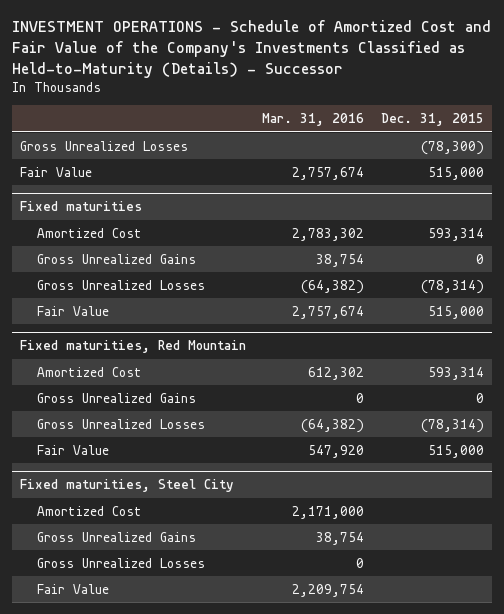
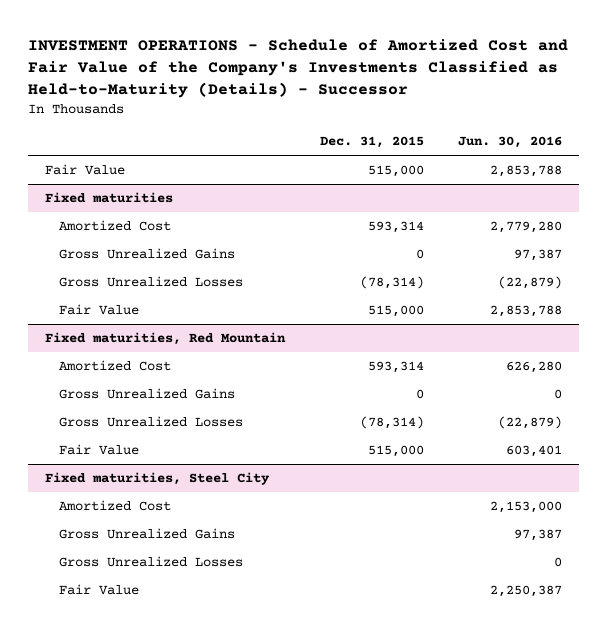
- | Mar. 31, 2016 | Dec. 31, 2015
+ | Dec. 31, 2015 | Jun. 30, 2016
- Gross Unrealized Losses | | (78,300)

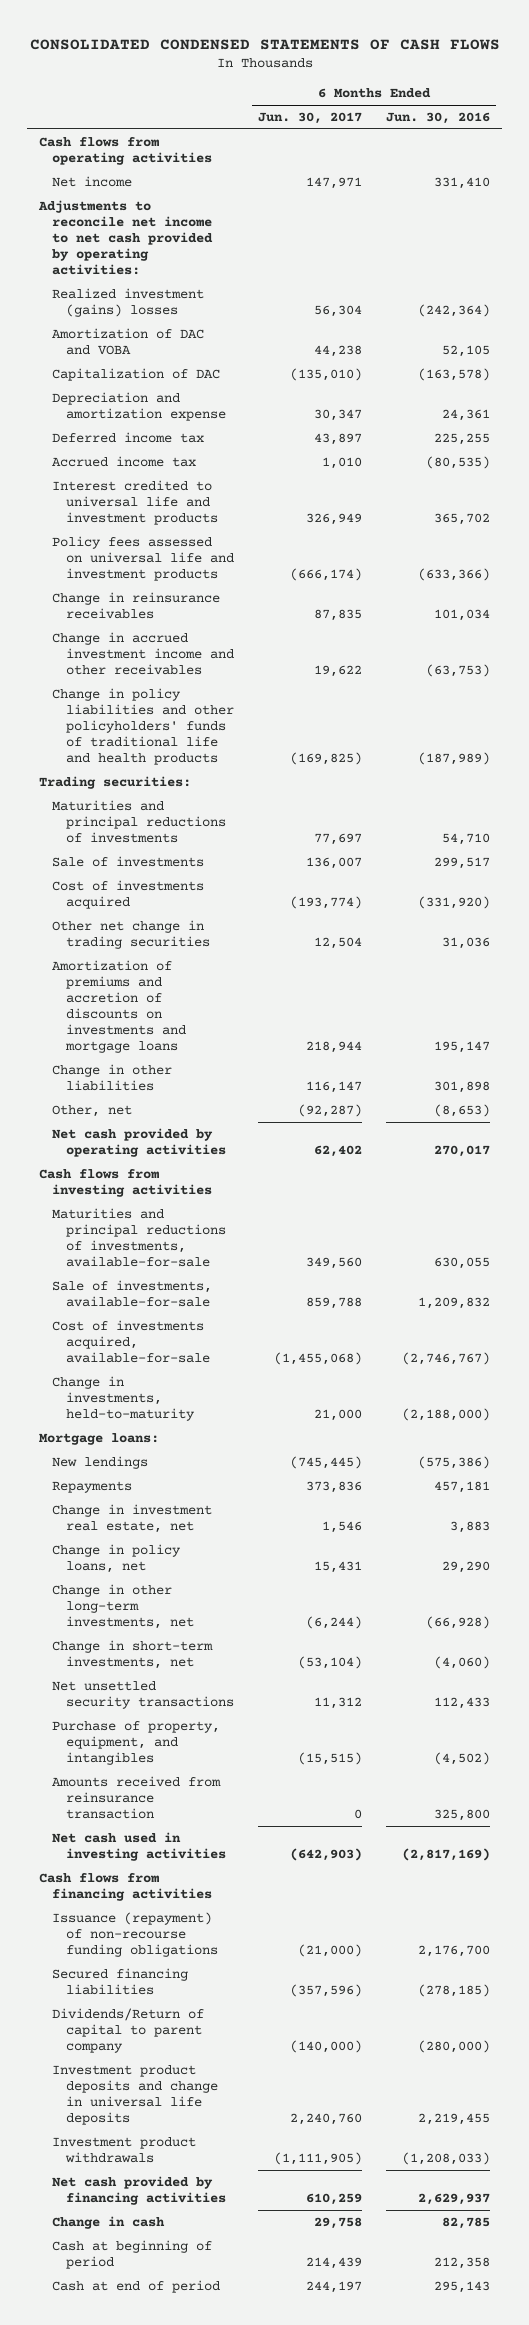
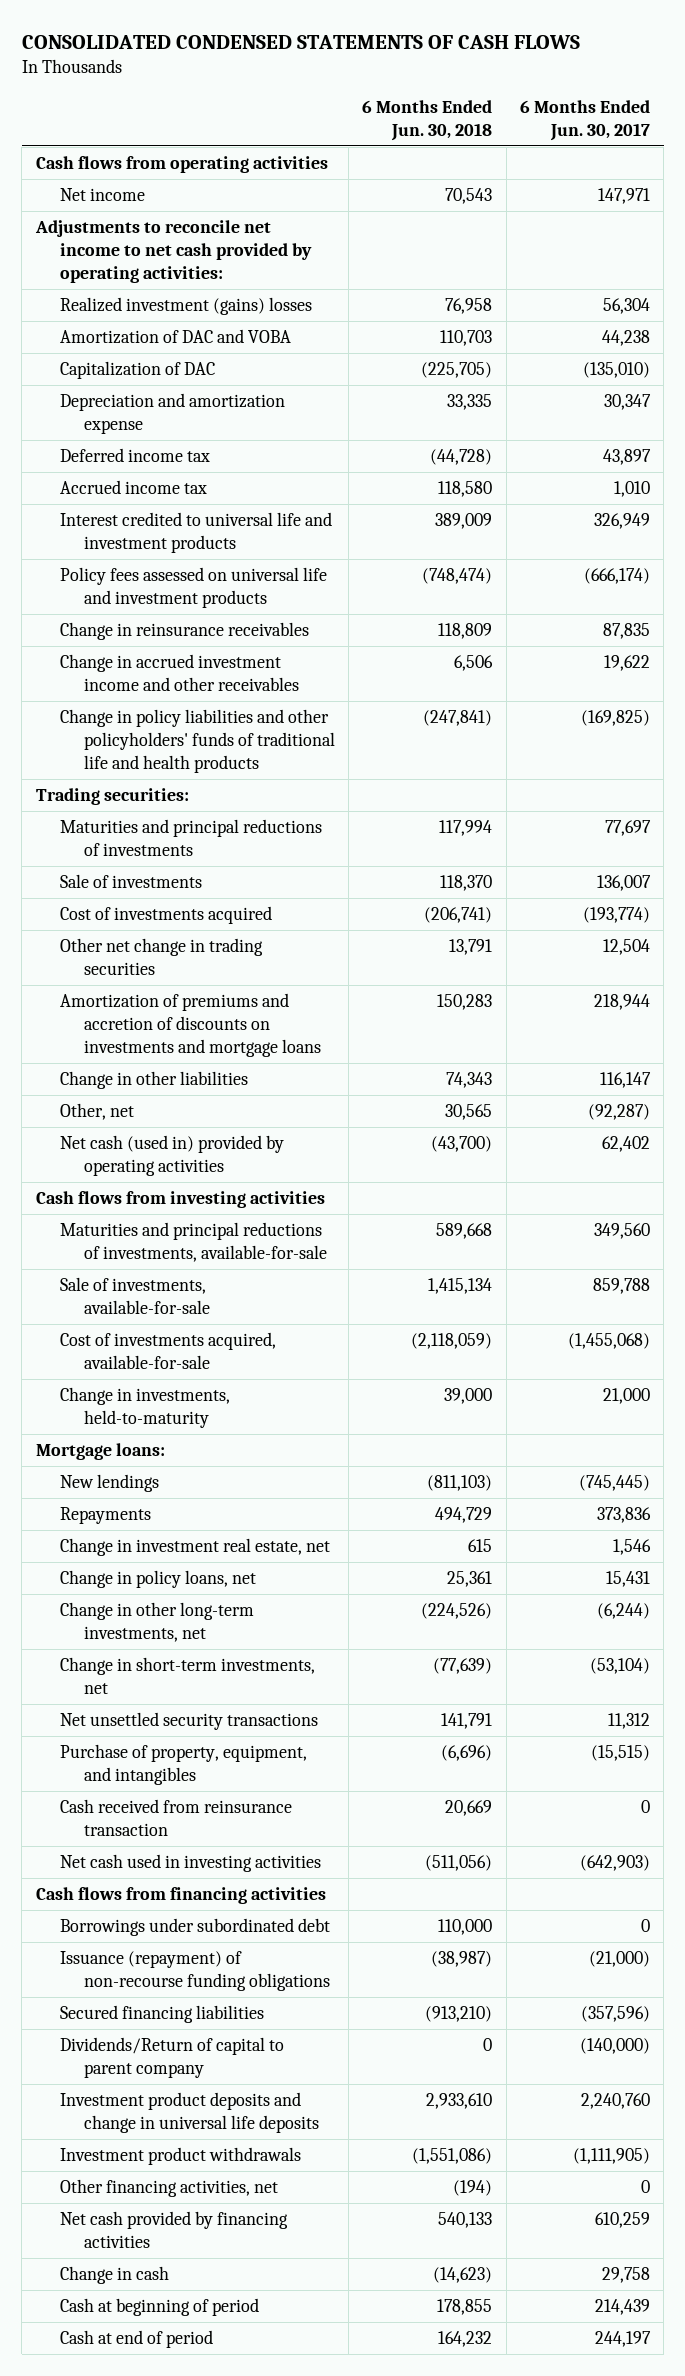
- | 6 Months Ended Jun. 30, 2017 | 6 Months Ended Jun. 30, 2016
+ | 6 Months Ended Jun. 30, 2018 | 6 Months Ended Jun. 30, 2017
- Net cash provided by operating activities | 62,402 | 270,017
+ Net cash (used in) provided by operating activities | (43,700) | 62,402
- Amounts received from reinsurance transaction | 0 | 325,800
+ Cash received from reinsurance transaction | 20,669 | 0
+ Borrowings under subordinated debt | 110,000 | 0
+ Other financing activities, net | (194) | 0

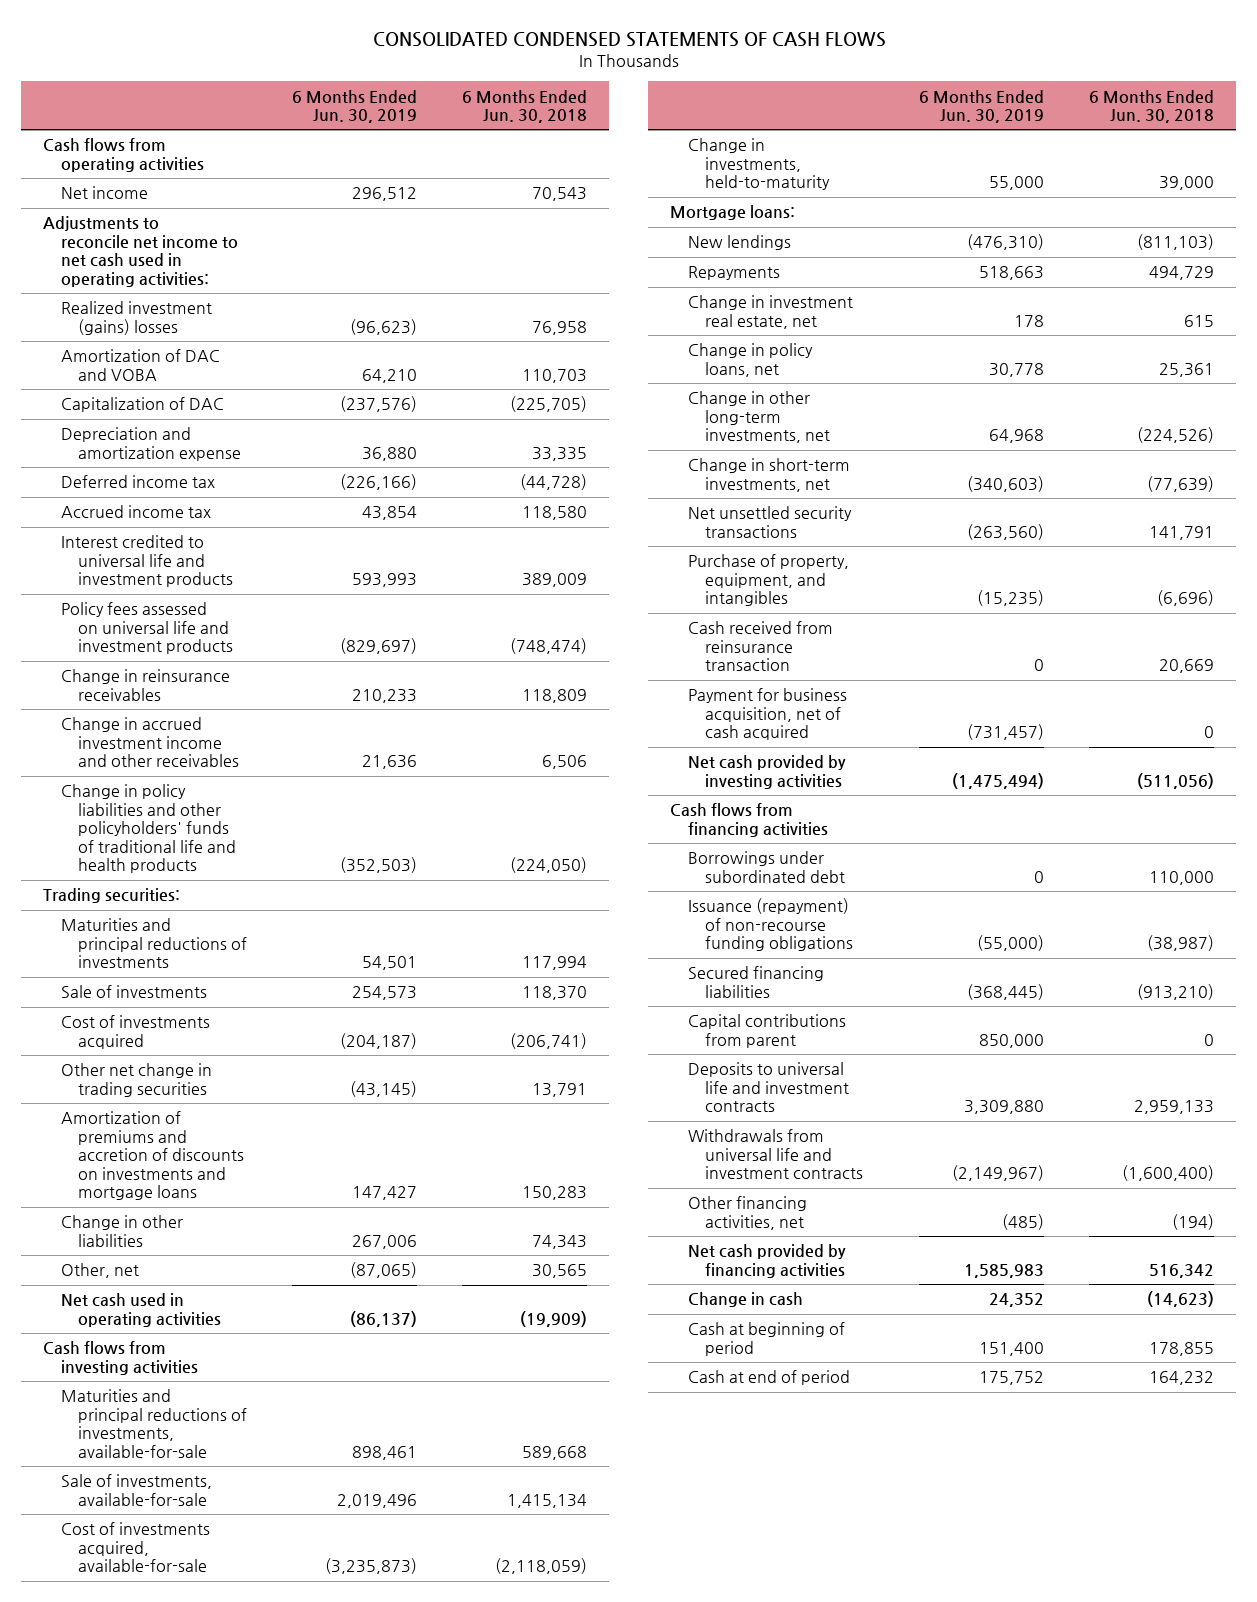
- | 6 Months Ended Jun. 30, 2018 | 6 Months Ended Jun. 30, 2017
+ | 6 Months Ended Jun. 30, 2019 | 6 Months Ended Jun. 30, 2018
- Adjustments to reconcile net income to net cash provided by operating activities:
+ Adjustments to reconcile net income to net cash used in operating activities:
- Change in policy liabilities and other policyholders' funds of traditional life and health products | (247,841) | (169,825)
+ Change in policy liabilities and other policyholders' funds of traditional life and health products | (352,503) | (224,050)
- Net cash (used in) provided by operating activities | (43,700) | 62,402
+ Net cash used in operating activities | (86,137) | (19,909)
- Net cash used in investing activities | (511,056) | (642,903)
+ Payment for business acquisition, net of cash acquired | (731,457) | 0
+ Net cash provided by investing activities | (1,475,494) | (511,056)
- Dividends/Return of capital to parent company | 0 | (140,000)
- Investment product deposits and change in universal life deposits | 2,933,610 | 2,240,760
- Investment product withdrawals | (1,551,086) | (1,111,905)
+ Capital contributions from parent | 850,000 | 0
+ Deposits to universal life and investment contracts | 3,309,880 | 2,959,133
+ Withdrawals from universal life and investment contracts | (2,149,967) | (1,600,400)
- Net cash provided by financing activities | 540,133 | 610,259
+ Net cash provided by financing activities | 1,585,983 | 516,342

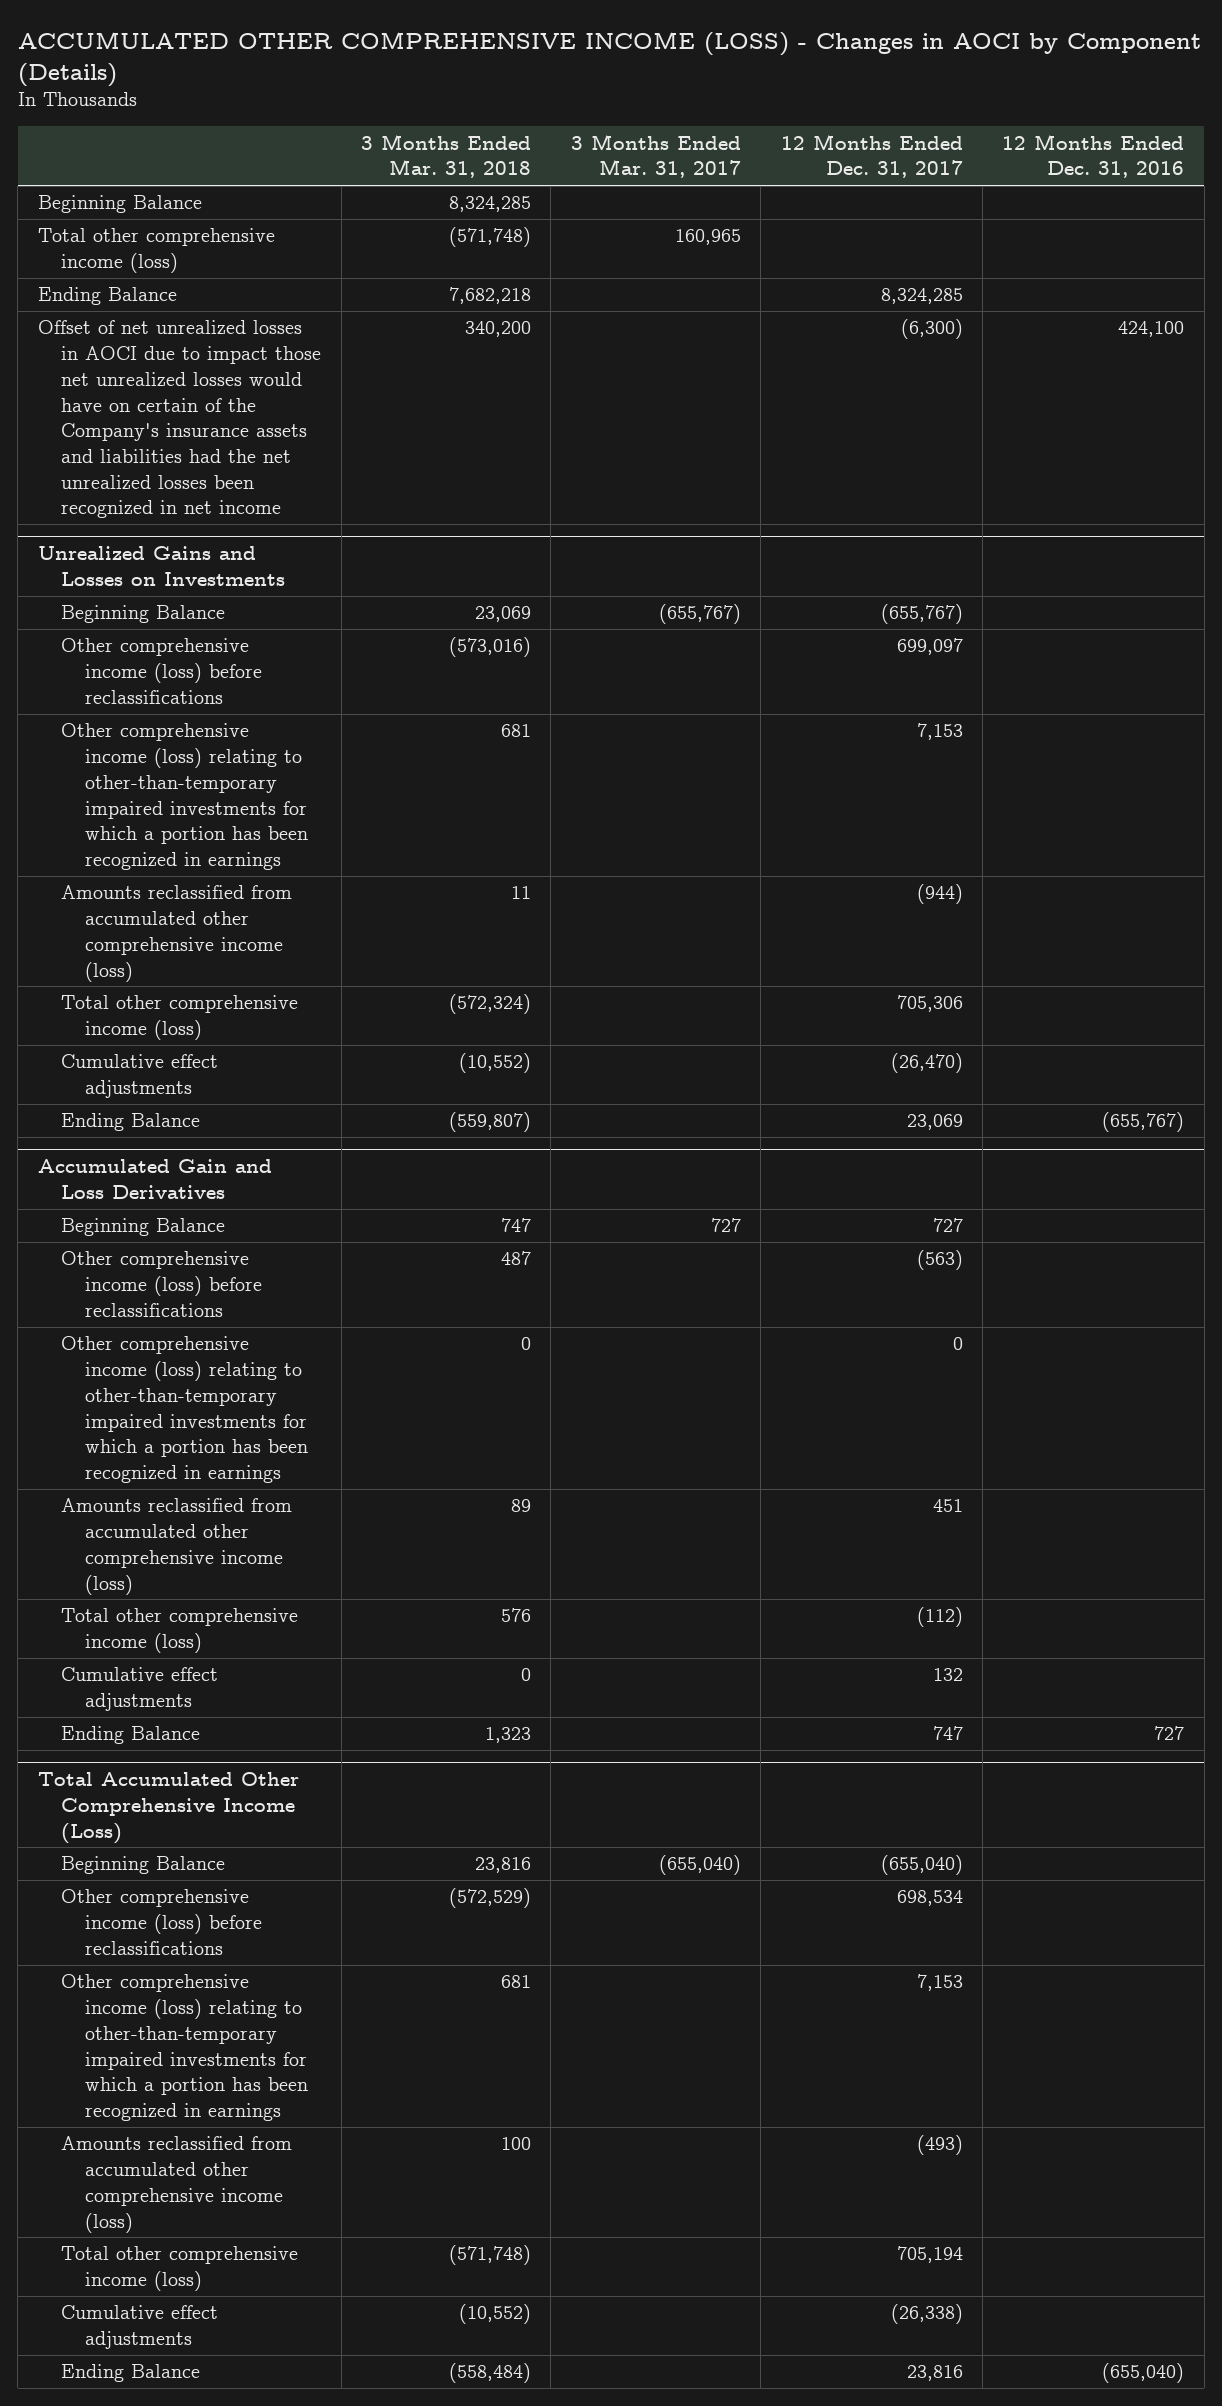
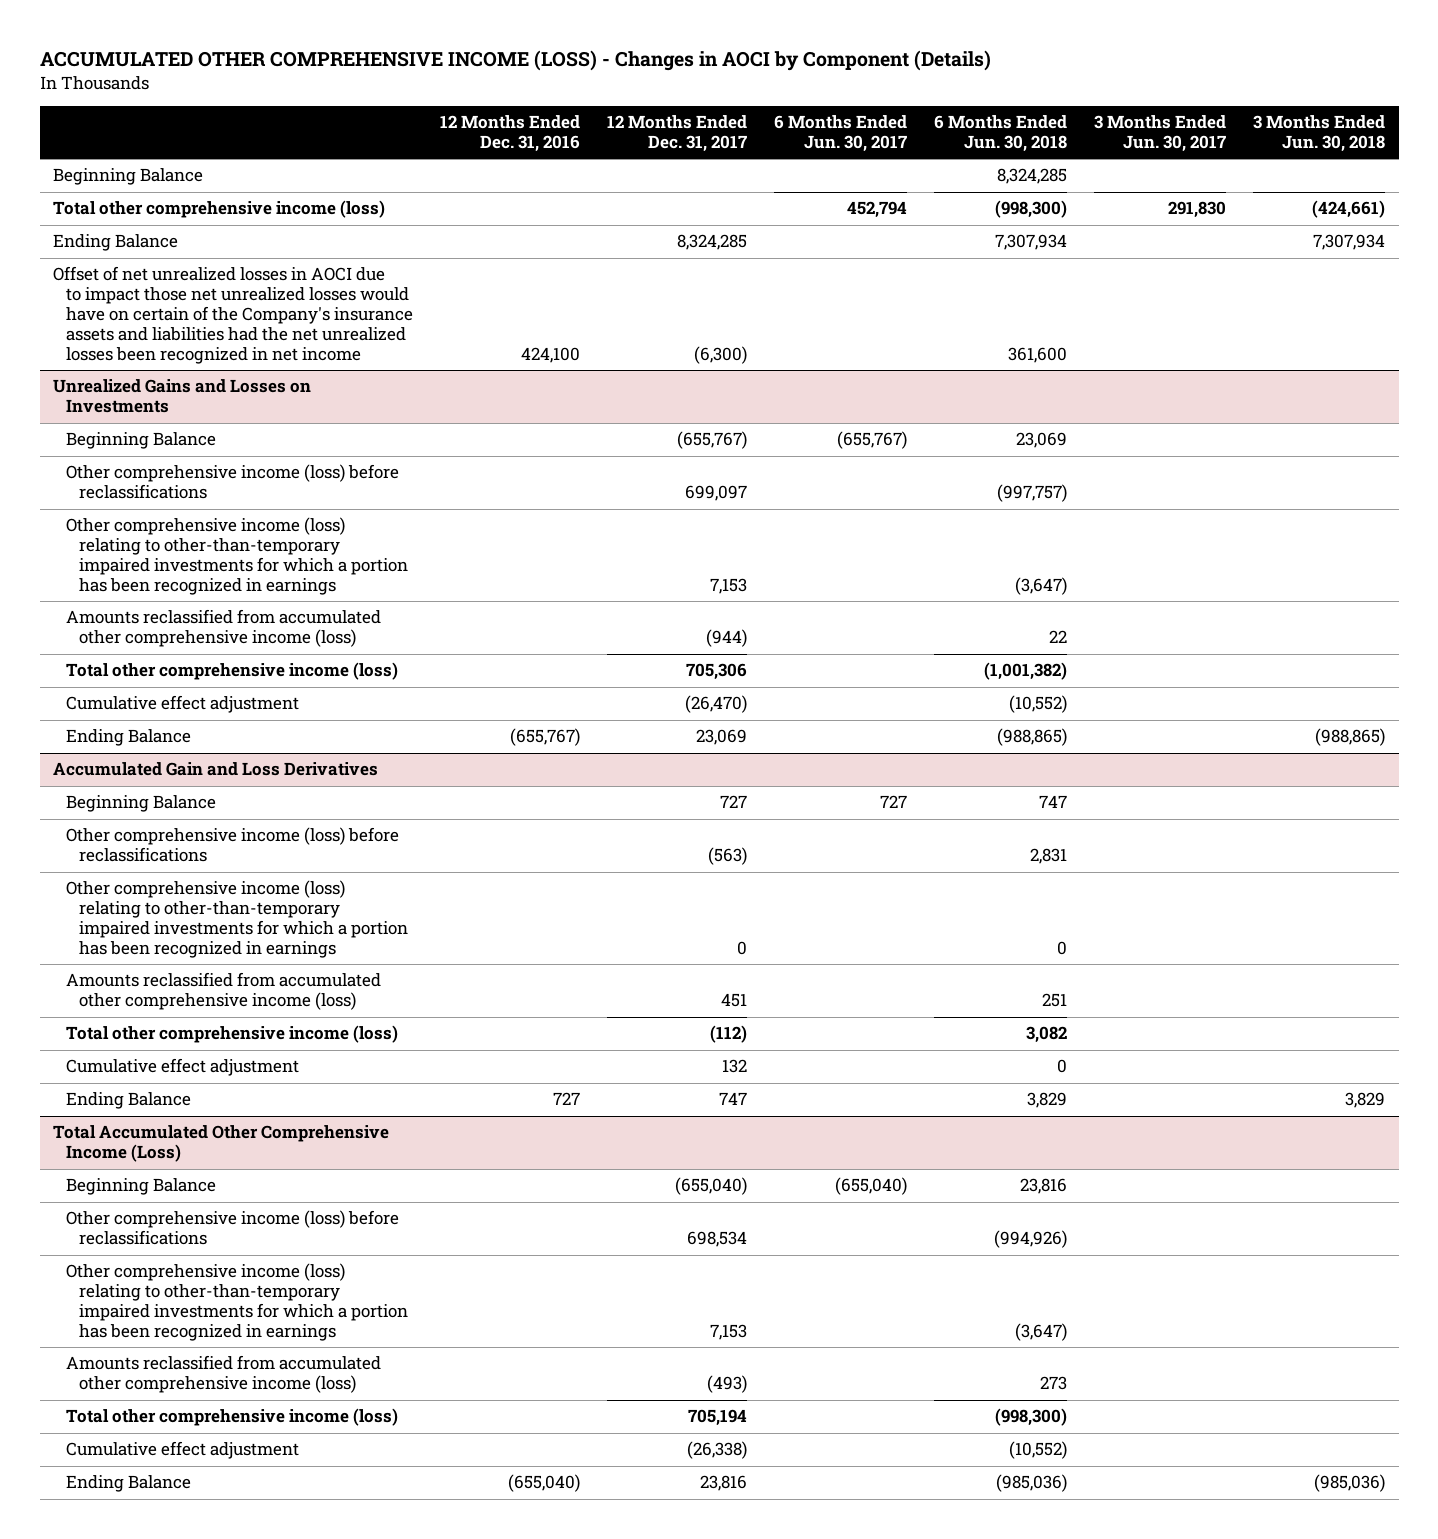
- | 3 Months Ended Mar. 31, 2018 | 3 Months Ended Mar. 31, 2017 | 12 Months Ended Dec. 31, 2017 | 12 Months Ended Dec. 31, 2016
+ | 12 Months Ended Dec. 31, 2016 | 12 Months Ended Dec. 31, 2017 | 6 Months Ended Jun. 30, 2017 | 6 Months Ended Jun. 30, 2018 | 3 Months Ended Jun. 30, 2017 | 3 Months Ended Jun. 30, 2018
@ Unrealized Gains and Losses on Investments
- Cumulative effect adjustments | (10,552) | | (26,470) |
+ Cumulative effect adjustment | | (26,470) | | (10,552) | |
@ Accumulated Gain and Loss Derivatives
- Cumulative effect adjustments | 0 | | 132 |
+ Cumulative effect adjustment | | 132 | | 0 | |
@ Total Accumulated Other Comprehensive Income (Loss)
- Cumulative effect adjustments | (10,552) | | (26,338) |
+ Cumulative effect adjustment | | (26,338) | | (10,552) | |

